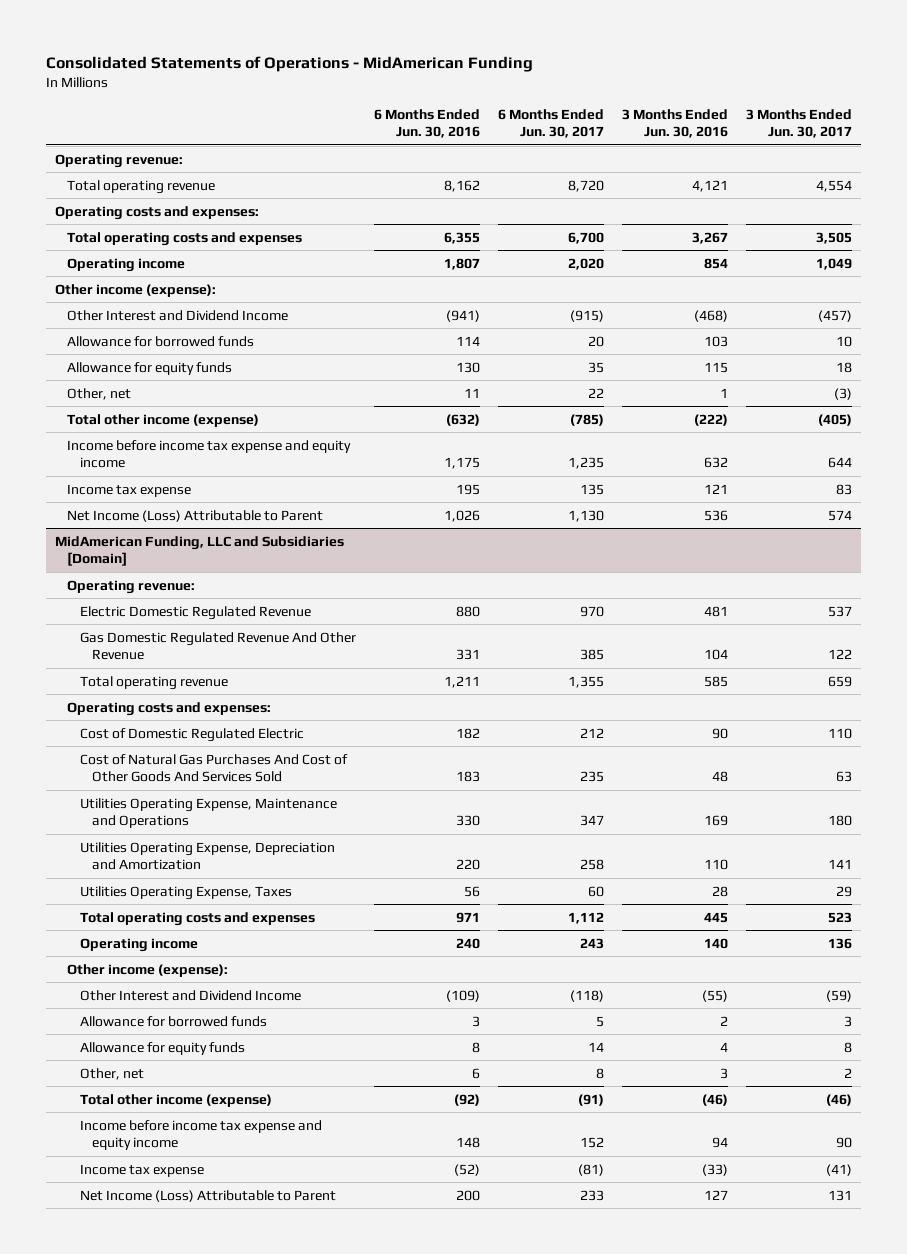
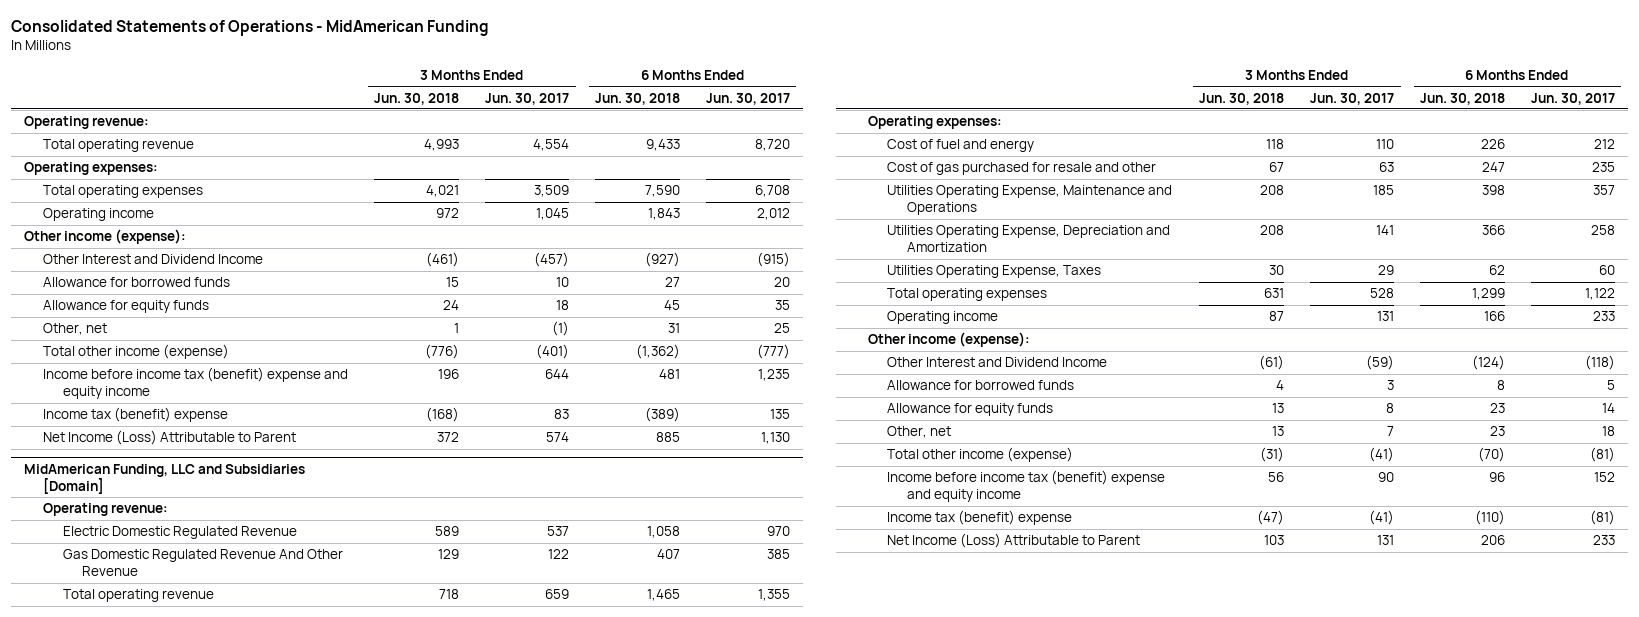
- | 6 Months Ended Jun. 30, 2016 | 6 Months Ended Jun. 30, 2017 | 3 Months Ended Jun. 30, 2016 | 3 Months Ended Jun. 30, 2017
+ | 3 Months Ended Jun. 30, 2018 | 3 Months Ended Jun. 30, 2017 | 6 Months Ended Jun. 30, 2018 | 6 Months Ended Jun. 30, 2017
- Operating costs and expenses:
- Total operating costs and expenses | 6,355 | 6,700 | 3,267 | 3,505
- Operating income | 1,807 | 2,020 | 854 | 1,049
+ Operating expenses:
+ Total operating expenses | 4,021 | 3,509 | 7,590 | 6,708
+ Operating income | 972 | 1,045 | 1,843 | 2,012
- Other, net | 11 | 22 | 1 | (3)
- Total other income (expense) | (632) | (785) | (222) | (405)
- Income before income tax expense and equity income | 1,175 | 1,235 | 632 | 644
- Income tax expense | 195 | 135 | 121 | 83
+ Other, net | 1 | (1) | 31 | 25
+ Total other income (expense) | (776) | (401) | (1,362) | (777)
+ Income before income tax (benefit) expense and equity income | 196 | 644 | 481 | 1,235
+ Income tax (benefit) expense | (168) | 83 | (389) | 135
@ MidAmerican Funding, LLC and Subsidiaries [Domain]
- Operating costs and expenses:
- Cost of Domestic Regulated Electric | 182 | 212 | 90 | 110
- Cost of Natural Gas Purchases And Cost of Other Goods And Services Sold | 183 | 235 | 48 | 63
- Utilities Operating Expense, Maintenance and Operations | 330 | 347 | 169 | 180
+ Operating expenses:
+ Cost of fuel and energy | 118 | 110 | 226 | 212
+ Cost of gas purchased for resale and other | 67 | 63 | 247 | 235
+ Utilities Operating Expense, Maintenance and Operations | 208 | 185 | 398 | 357
- Total operating costs and expenses | 971 | 1,112 | 445 | 523
- Operating income | 240 | 243 | 140 | 136
+ Total operating expenses | 631 | 528 | 1,299 | 1,122
+ Operating income | 87 | 131 | 166 | 233
- Other, net | 6 | 8 | 3 | 2
- Total other income (expense) | (92) | (91) | (46) | (46)
- Income before income tax expense and equity income | 148 | 152 | 94 | 90
- Income tax expense | (52) | (81) | (33) | (41)
+ Other, net | 13 | 7 | 23 | 18
+ Total other income (expense) | (31) | (41) | (70) | (81)
+ Income before income tax (benefit) expense and equity income | 56 | 90 | 96 | 152
+ Income tax (benefit) expense | (47) | (41) | (110) | (81)

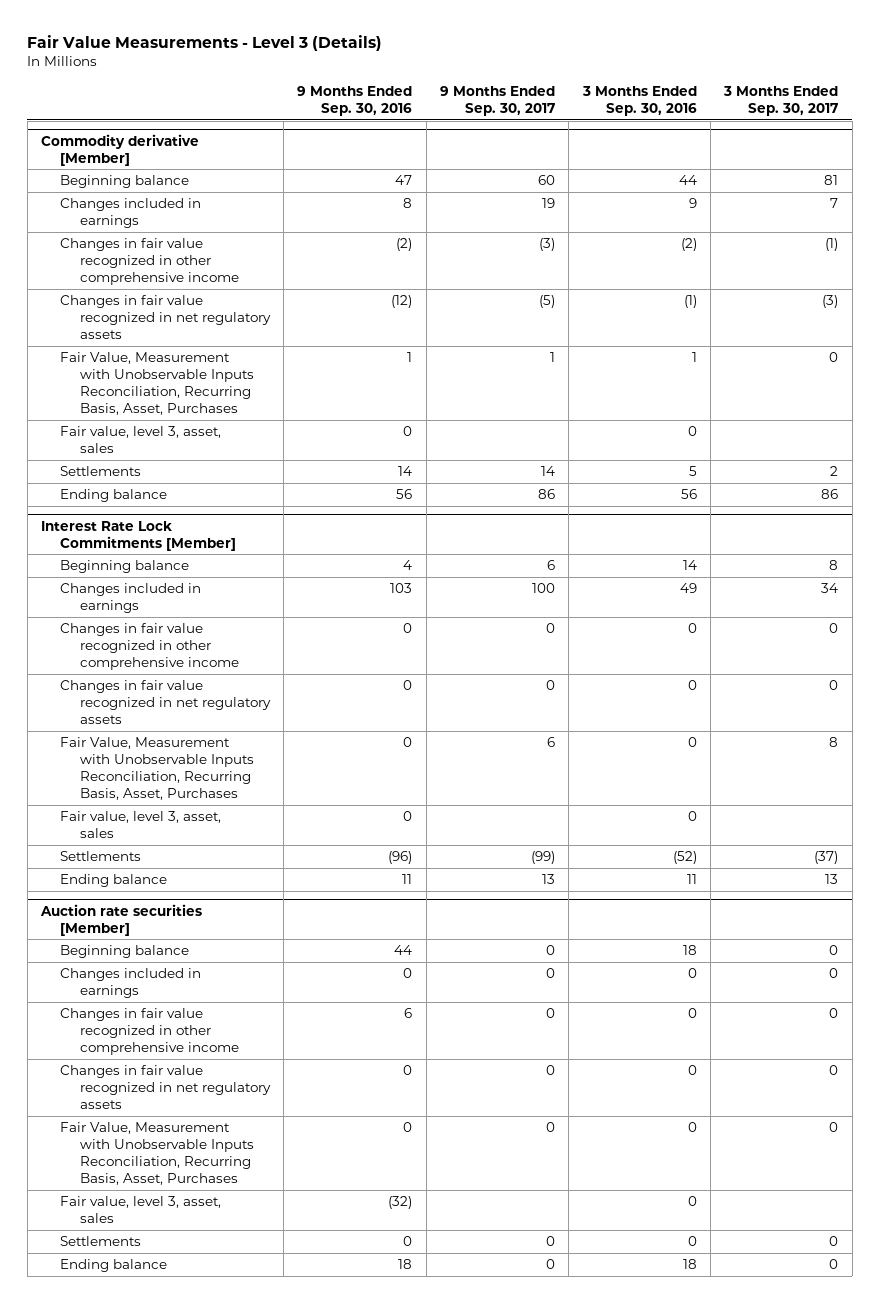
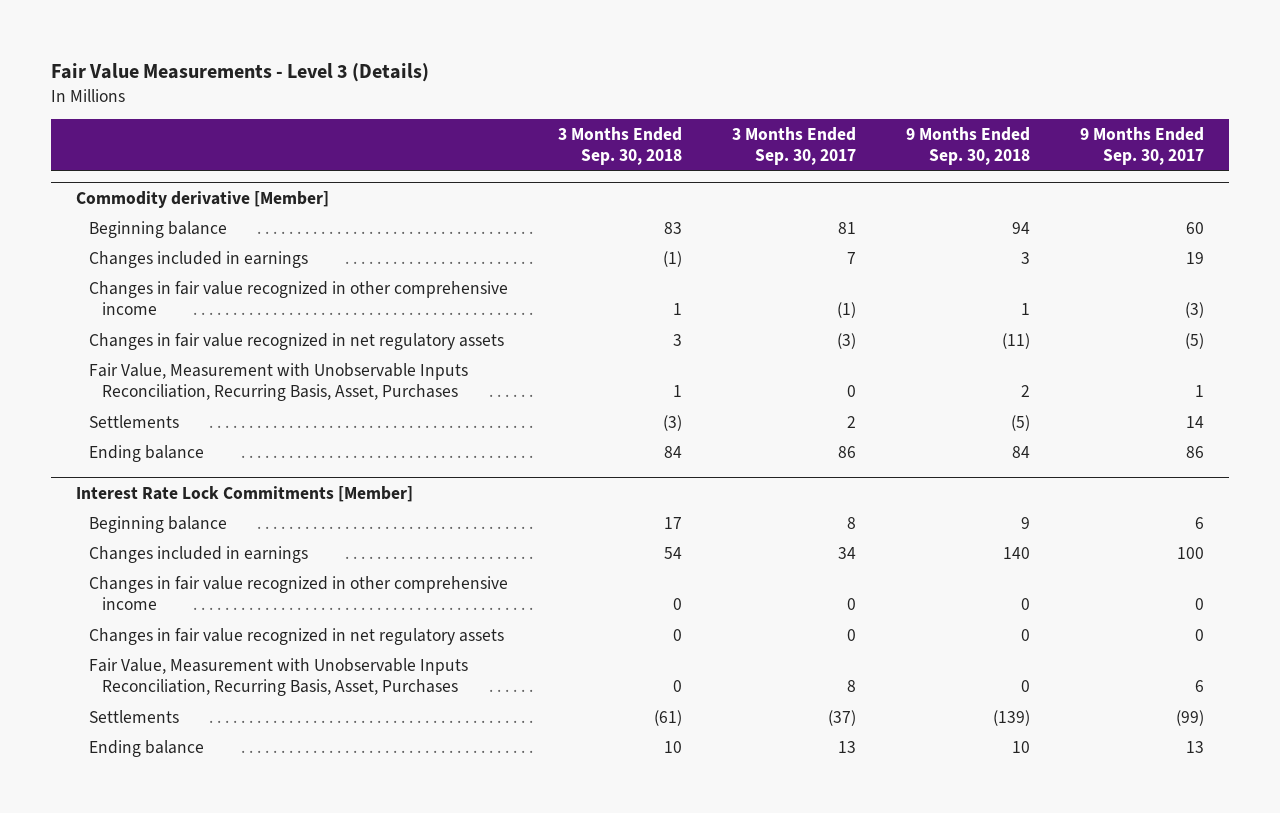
- | 9 Months Ended Sep. 30, 2016 | 9 Months Ended Sep. 30, 2017 | 3 Months Ended Sep. 30, 2016 | 3 Months Ended Sep. 30, 2017
+ | 3 Months Ended Sep. 30, 2018 | 3 Months Ended Sep. 30, 2017 | 9 Months Ended Sep. 30, 2018 | 9 Months Ended Sep. 30, 2017
@ Commodity derivative [Member]
- Fair value, level 3, asset, sales | 0 | | 0 |
@ Interest Rate Lock Commitments [Member]
- Fair value, level 3, asset, sales | 0 | | 0 |
- Auction rate securities [Member]
- Beginning balance | 44 | 0 | 18 | 0
- Changes included in earnings | 0 | 0 | 0 | 0
- Changes in fair value recognized in other comprehensive income | 6 | 0 | 0 | 0
- Changes in fair value recognized in net regulatory assets | 0 | 0 | 0 | 0
- Fair Value, Measurement with Unobservable Inputs Reconciliation, Recurring Basis, Asset, Purchases | 0 | 0 | 0 | 0
- Fair value, level 3, asset, sales | (32) | | 0 |
- Settlements | 0 | 0 | 0 | 0
- Ending balance | 18 | 0 | 18 | 0

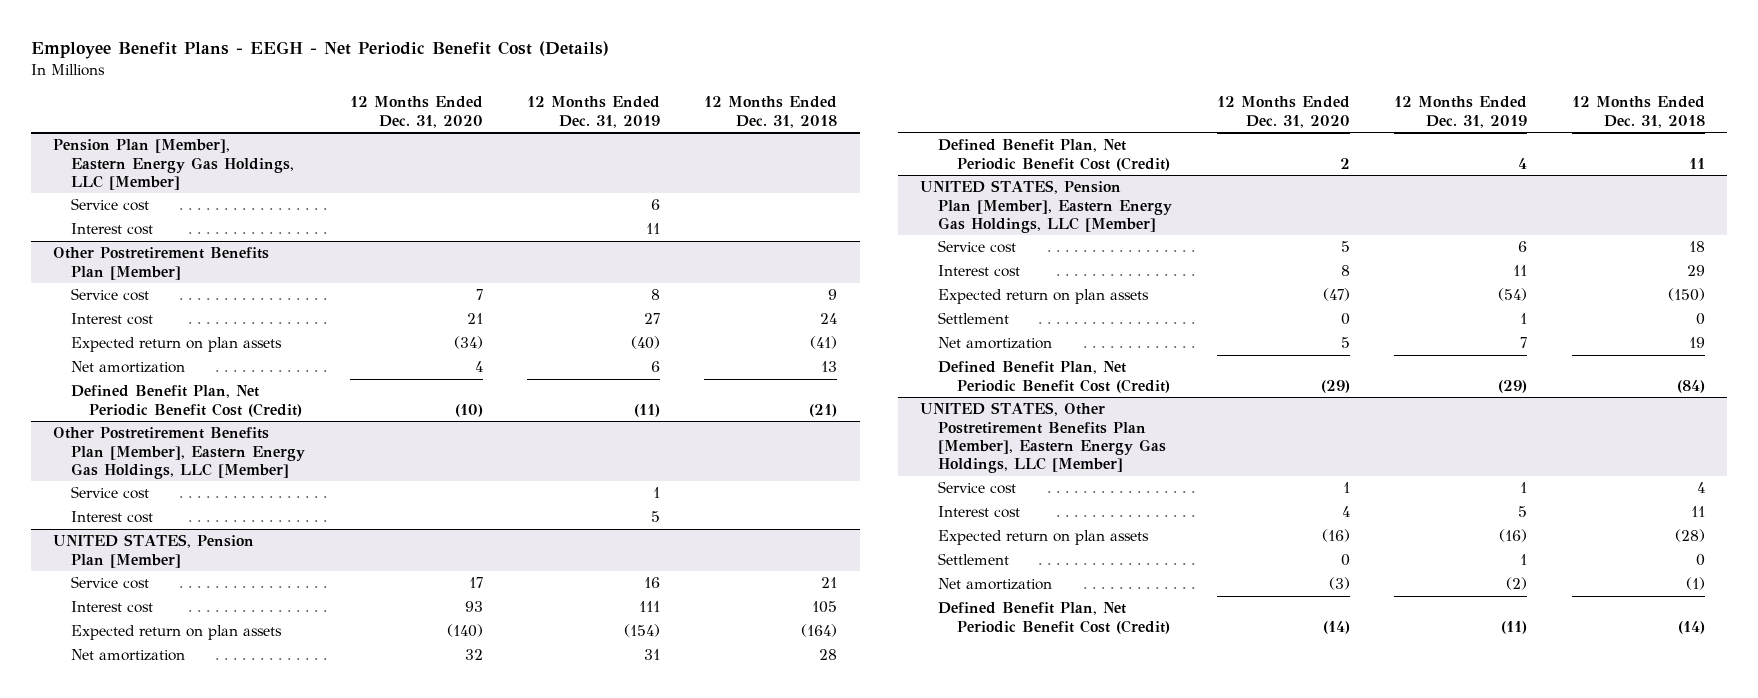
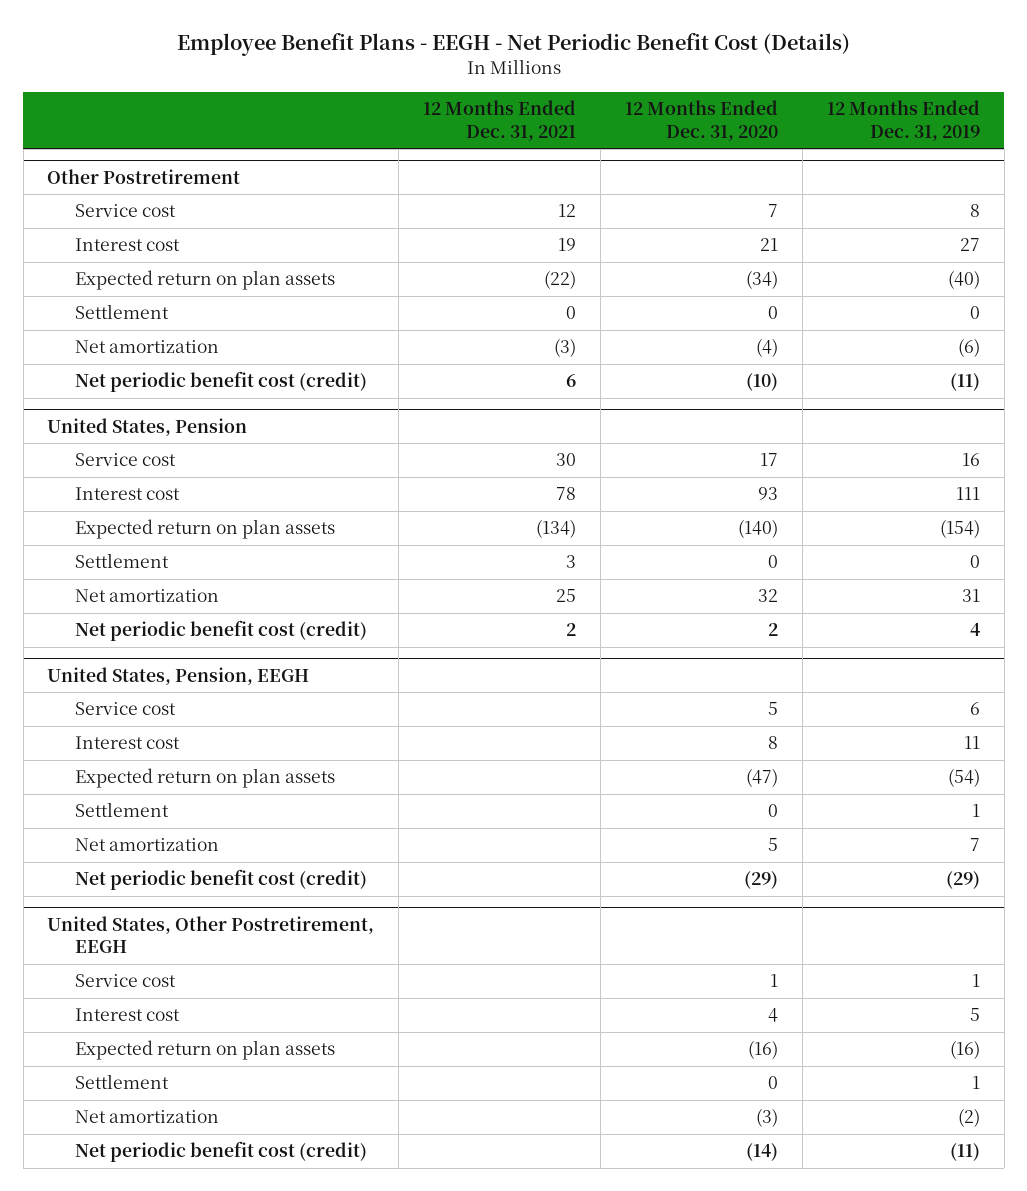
- | 12 Months Ended Dec. 31, 2020 | 12 Months Ended Dec. 31, 2019 | 12 Months Ended Dec. 31, 2018
+ | 12 Months Ended Dec. 31, 2021 | 12 Months Ended Dec. 31, 2020 | 12 Months Ended Dec. 31, 2019
- Pension Plan [Member], Eastern Energy Gas Holdings, LLC [Member]
- Service cost | | 6 |
- Interest cost | | 11 |
- Other Postretirement Benefits Plan [Member]
+ Other Postretirement
- Net amortization | 4 | 6 | 13
- Defined Benefit Plan, Net Periodic Benefit Cost (Credit) | (10) | (11) | (21)
- Other Postretirement Benefits Plan [Member], Eastern Energy Gas Holdings, LLC [Member]
- Service cost | | 1 |
- Interest cost | | 5 |
- UNITED STATES, Pension Plan [Member]
+ Settlement | 0 | 0 | 0
+ Net amortization | (3) | (4) | (6)
+ Net periodic benefit cost (credit) | 6 | (10) | (11)
+ United States, Pension
+ Settlement | 3 | 0 | 0
- Defined Benefit Plan, Net Periodic Benefit Cost (Credit) | 2 | 4 | 11
- UNITED STATES, Pension Plan [Member], Eastern Energy Gas Holdings, LLC [Member]
+ Net periodic benefit cost (credit) | 2 | 2 | 4
+ United States, Pension, EEGH
- Defined Benefit Plan, Net Periodic Benefit Cost (Credit) | (29) | (29) | (84)
- UNITED STATES, Other Postretirement Benefits Plan [Member], Eastern Energy Gas Holdings, LLC [Member]
+ Net periodic benefit cost (credit) | | (29) | (29)
+ United States, Other Postretirement, EEGH
- Defined Benefit Plan, Net Periodic Benefit Cost (Credit) | (14) | (11) | (14)
+ Net periodic benefit cost (credit) | | (14) | (11)

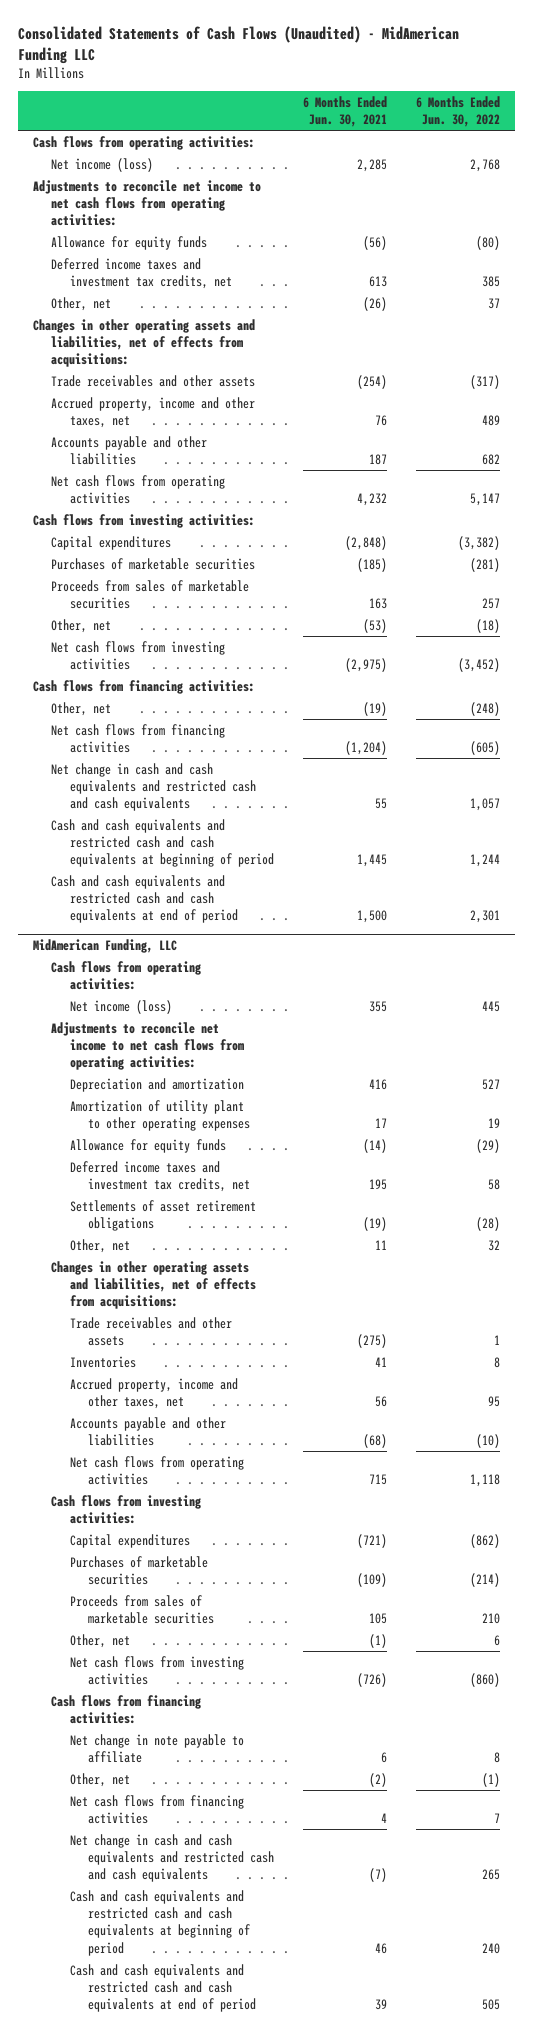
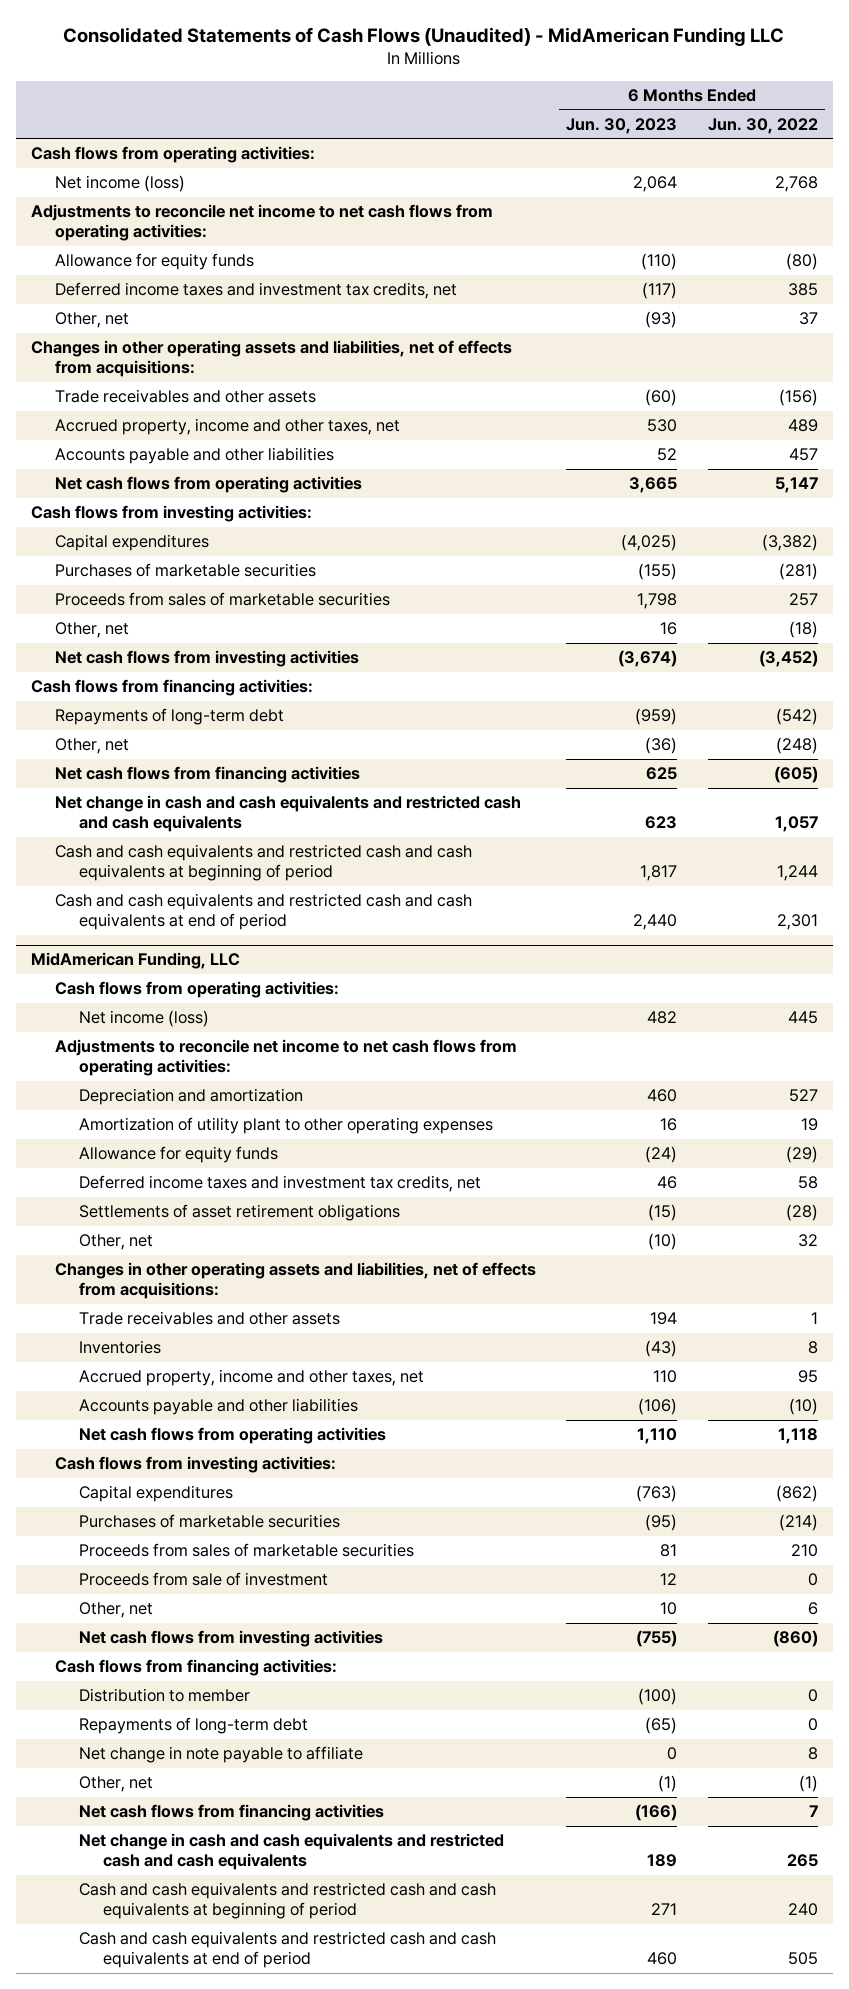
- | 6 Months Ended Jun. 30, 2021 | 6 Months Ended Jun. 30, 2022
+ | 6 Months Ended Jun. 30, 2023 | 6 Months Ended Jun. 30, 2022
- Trade receivables and other assets | (254) | (317)
+ Trade receivables and other assets | (60) | (156)
- Accounts payable and other liabilities | 187 | 682
+ Accounts payable and other liabilities | 52 | 457
+ Repayments of long-term debt | (959) | (542)
@ MidAmerican Funding, LLC
+ Proceeds from sale of investment | 12 | 0
+ Distribution to member | (100) | 0
+ Repayments of long-term debt | (65) | 0

